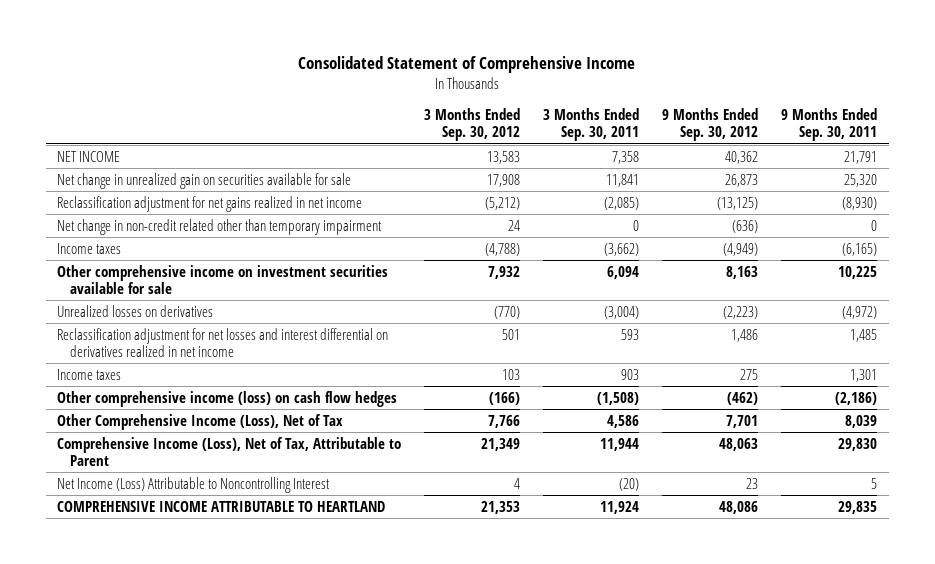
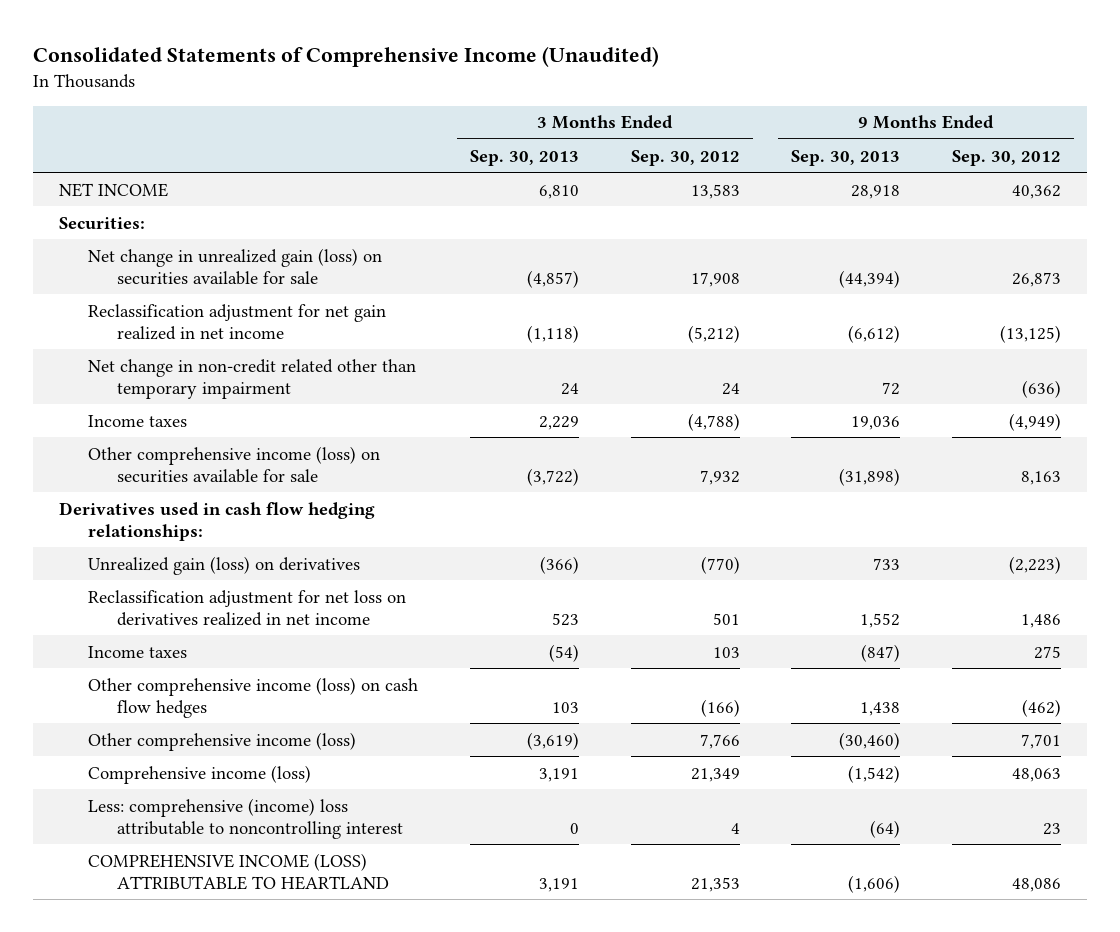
- Consolidated Statement of Comprehensive Income
+ Consolidated Statements of Comprehensive Income (Unaudited)
- | 3 Months Ended Sep. 30, 2012 | 3 Months Ended Sep. 30, 2011 | 9 Months Ended Sep. 30, 2012 | 9 Months Ended Sep. 30, 2011
+ | 3 Months Ended Sep. 30, 2013 | 3 Months Ended Sep. 30, 2012 | 9 Months Ended Sep. 30, 2013 | 9 Months Ended Sep. 30, 2012
- Net change in unrealized gain on securities available for sale | 17,908 | 11,841 | 26,873 | 25,320
- Reclassification adjustment for net gains realized in net income | (5,212) | (2,085) | (13,125) | (8,930)
+ Securities:
+ Net change in unrealized gain (loss) on securities available for sale | (4,857) | 17,908 | (44,394) | 26,873
+ Reclassification adjustment for net gain realized in net income | (1,118) | (5,212) | (6,612) | (13,125)
- Other comprehensive income on investment securities available for sale | 7,932 | 6,094 | 8,163 | 10,225
- Unrealized losses on derivatives | (770) | (3,004) | (2,223) | (4,972)
- Reclassification adjustment for net losses and interest differential on derivatives realized in net income | 501 | 593 | 1,486 | 1,485
+ Other comprehensive income (loss) on securities available for sale | (3,722) | 7,932 | (31,898) | 8,163
+ Derivatives used in cash flow hedging relationships:
+ Unrealized gain (loss) on derivatives | (366) | (770) | 733 | (2,223)
+ Reclassification adjustment for net loss on derivatives realized in net income | 523 | 501 | 1,552 | 1,486
- Other Comprehensive Income (Loss), Net of Tax | 7,766 | 4,586 | 7,701 | 8,039
- Comprehensive Income (Loss), Net of Tax, Attributable to Parent | 21,349 | 11,944 | 48,063 | 29,830
- Net Income (Loss) Attributable to Noncontrolling Interest | 4 | (20) | 23 | 5
- COMPREHENSIVE INCOME ATTRIBUTABLE TO HEARTLAND | 21,353 | 11,924 | 48,086 | 29,835
+ Other comprehensive income (loss) | (3,619) | 7,766 | (30,460) | 7,701
+ Comprehensive income (loss) | 3,191 | 21,349 | (1,542) | 48,063
+ Less: comprehensive (income) loss attributable to noncontrolling interest | 0 | 4 | (64) | 23
+ COMPREHENSIVE INCOME (LOSS) ATTRIBUTABLE TO HEARTLAND | 3,191 | 21,353 | (1,606) | 48,086

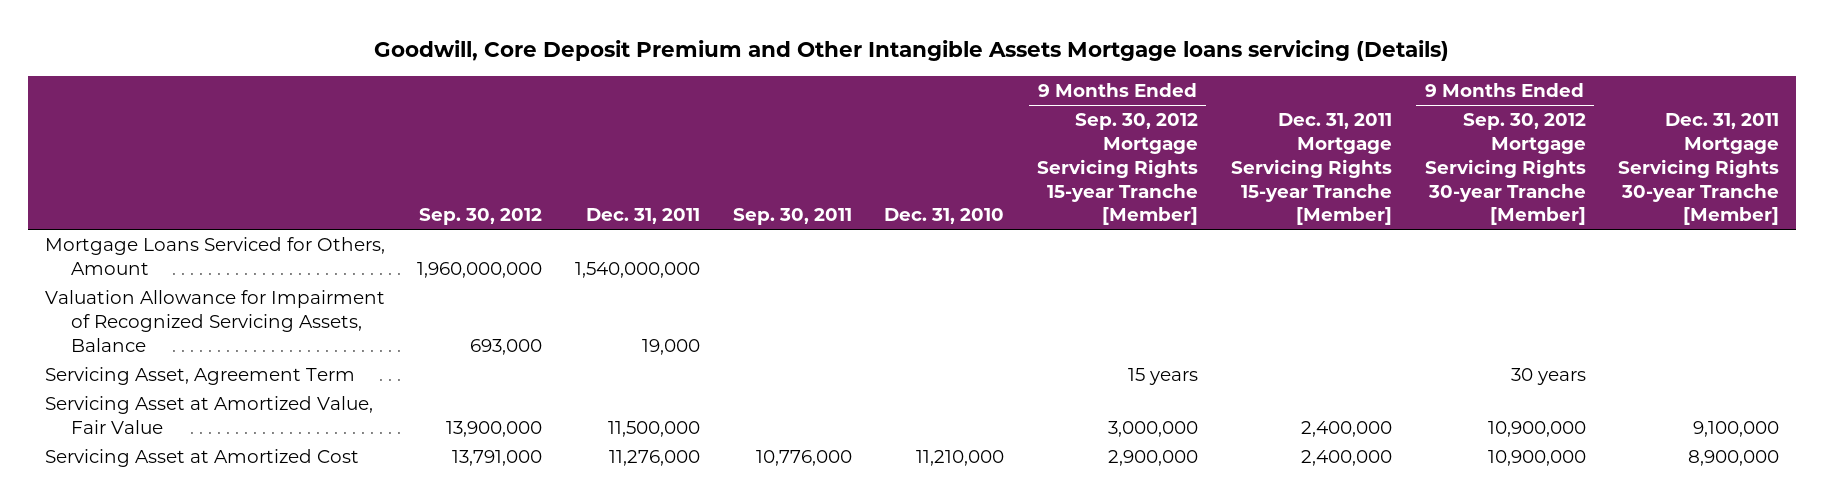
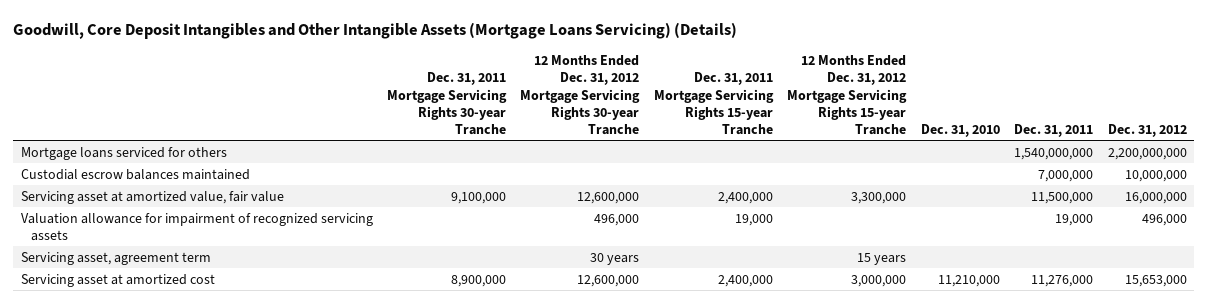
- Goodwill, Core Deposit Premium and Other Intangible Assets Mortgage loans servicing (Details)
+ Goodwill, Core Deposit Intangibles and Other Intangible Assets (Mortgage Loans Servicing) (Details)
- | Sep. 30, 2012 | Dec. 31, 2011 | Sep. 30, 2011 | Dec. 31, 2010 | 9 Months Ended Sep. 30, 2012 Mortgage Servicing Rights 15-year Tranche [Member] | Dec. 31, 2011 Mortgage Servicing Rights 15-year Tranche [Member] | 9 Months Ended Sep. 30, 2012 Mortgage Servicing Rights 30-year Tranche [Member] | Dec. 31, 2011 Mortgage Servicing Rights 30-year Tranche [Member]
+ | Dec. 31, 2011 Mortgage Servicing Rights 30-year Tranche | 12 Months Ended Dec. 31, 2012 Mortgage Servicing Rights 30-year Tranche | Dec. 31, 2011 Mortgage Servicing Rights 15-year Tranche | 12 Months Ended Dec. 31, 2012 Mortgage Servicing Rights 15-year Tranche | Dec. 31, 2010 | Dec. 31, 2011 | Dec. 31, 2012
- Mortgage Loans Serviced for Others, Amount | 1,960,000,000 | 1,540,000,000 | | | | | |
- Valuation Allowance for Impairment of Recognized Servicing Assets, Balance | 693,000 | 19,000 | | | | | |
- Servicing Asset, Agreement Term | | | | | 15 years | | 30 years |
- Servicing Asset at Amortized Value, Fair Value | 13,900,000 | 11,500,000 | | | 3,000,000 | 2,400,000 | 10,900,000 | 9,100,000
- Servicing Asset at Amortized Cost | 13,791,000 | 11,276,000 | 10,776,000 | 11,210,000 | 2,900,000 | 2,400,000 | 10,900,000 | 8,900,000
+ Mortgage loans serviced for others | | | | | | 1,540,000,000 | 2,200,000,000
+ Custodial escrow balances maintained | | | | | | 7,000,000 | 10,000,000
+ Servicing asset at amortized value, fair value | 9,100,000 | 12,600,000 | 2,400,000 | 3,300,000 | | 11,500,000 | 16,000,000
+ Valuation allowance for impairment of recognized servicing assets | | 496,000 | 19,000 | | | 19,000 | 496,000
+ Servicing asset, agreement term | | 30 years | | 15 years | | |
+ Servicing asset at amortized cost | 8,900,000 | 12,600,000 | 2,400,000 | 3,000,000 | 11,210,000 | 11,276,000 | 15,653,000

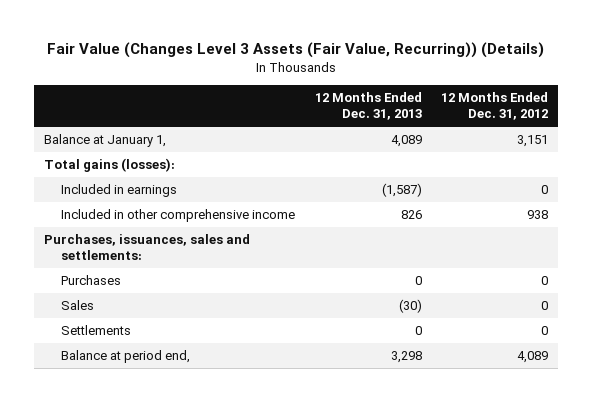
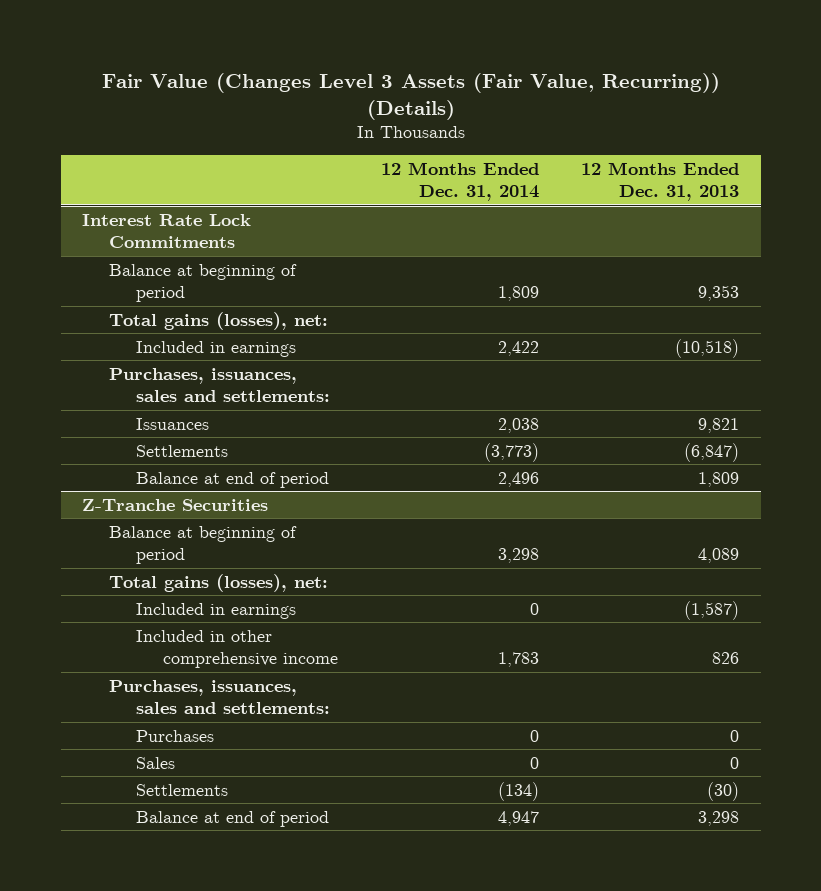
- | 12 Months Ended Dec. 31, 2013 | 12 Months Ended Dec. 31, 2012
+ | 12 Months Ended Dec. 31, 2014 | 12 Months Ended Dec. 31, 2013
- Balance at January 1, | 4,089 | 3,151
- Total gains (losses):
+ Interest Rate Lock Commitments
+ Balance at beginning of period | 1,809 | 9,353
+ Total gains (losses), net:
+ Included in earnings | 2,422 | (10,518)
+ Purchases, issuances, sales and settlements:
+ Issuances | 2,038 | 9,821
+ Settlements | (3,773) | (6,847)
+ Balance at end of period | 2,496 | 1,809
+ Z-Tranche Securities
+ Balance at beginning of period | 3,298 | 4,089
+ Total gains (losses), net:
- Sales | (30) | 0
- Settlements | 0 | 0
- Balance at period end, | 3,298 | 4,089
+ Sales | 0 | 0
+ Settlements | (134) | (30)
+ Balance at end of period | 4,947 | 3,298

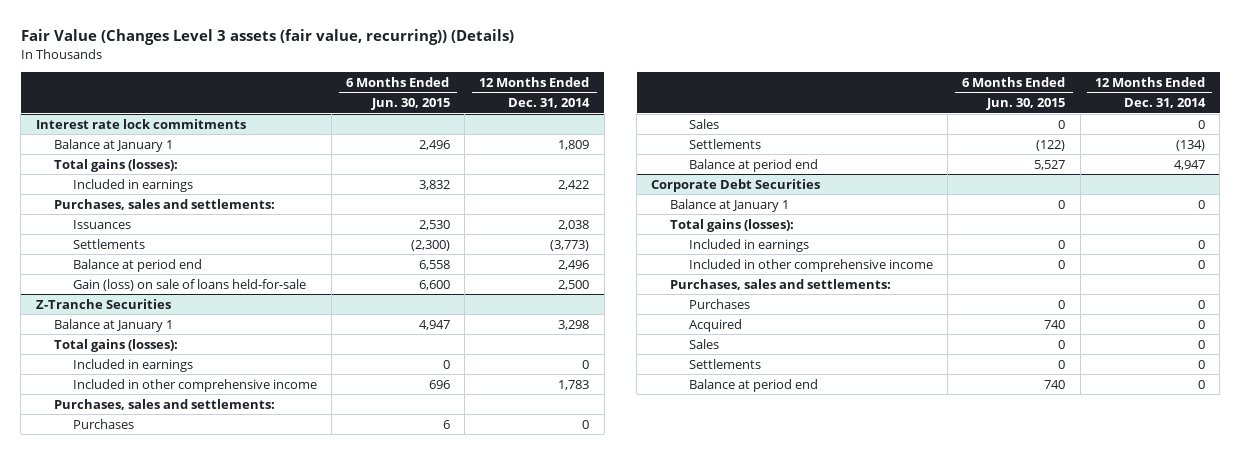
- Fair Value (Changes Level 3 Assets (Fair Value, Recurring)) (Details)
+ Fair Value (Changes Level 3 assets (fair value, recurring)) (Details)
- | 12 Months Ended Dec. 31, 2014 | 12 Months Ended Dec. 31, 2013
+ | 6 Months Ended Jun. 30, 2015 | 12 Months Ended Dec. 31, 2014
- Interest Rate Lock Commitments
- Balance at beginning of period | 1,809 | 9,353
- Total gains (losses), net:
+ Interest rate lock commitments
+ Balance at January 1 | 2,496 | 1,809
+ Total gains (losses):
- Purchases, issuances, sales and settlements:
+ Purchases, sales and settlements:
- Balance at end of period | 2,496 | 1,809
+ Balance at period end | 6,558 | 2,496
+ Gain (loss) on sale of loans held-for-sale | 6,600 | 2,500
@ Z-Tranche Securities
- Balance at beginning of period | 3,298 | 4,089
- Total gains (losses), net:
+ Balance at January 1 | 4,947 | 3,298
+ Total gains (losses):
- Purchases, issuances, sales and settlements:
+ Purchases, sales and settlements:
- Balance at end of period | 4,947 | 3,298
+ Balance at period end | 5,527 | 4,947
+ Corporate Debt Securities
+ Balance at January 1 | 0 | 0
+ Total gains (losses):
+ Included in earnings | 0 | 0
+ Included in other comprehensive income | 0 | 0
+ Purchases, sales and settlements:
+ Purchases | 0 | 0
+ Acquired | 740 | 0
+ Sales | 0 | 0
+ Settlements | 0 | 0
+ Balance at period end | 740 | 0

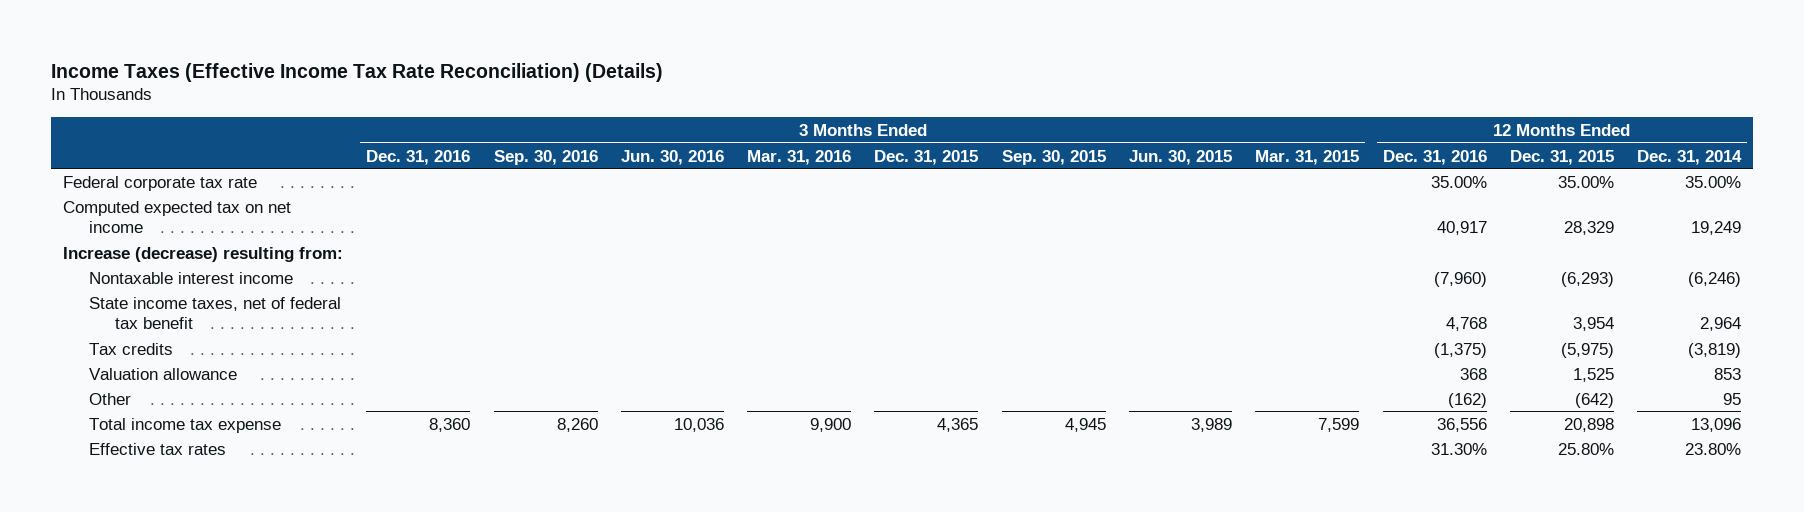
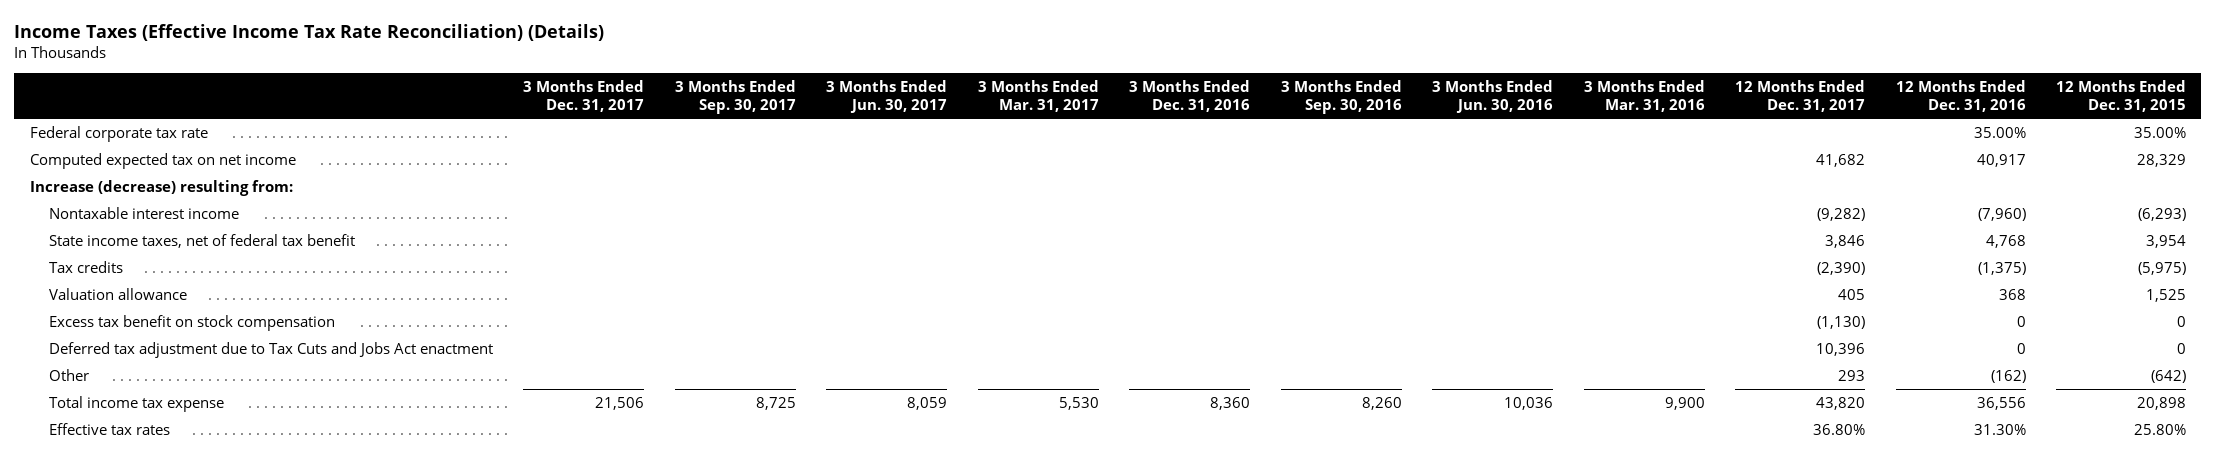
- | 3 Months Ended Dec. 31, 2016 | 3 Months Ended Sep. 30, 2016 | 3 Months Ended Jun. 30, 2016 | 3 Months Ended Mar. 31, 2016 | 3 Months Ended Dec. 31, 2015 | 3 Months Ended Sep. 30, 2015 | 3 Months Ended Jun. 30, 2015 | 3 Months Ended Mar. 31, 2015 | 12 Months Ended Dec. 31, 2016 | 12 Months Ended Dec. 31, 2015 | 12 Months Ended Dec. 31, 2014
+ | 3 Months Ended Dec. 31, 2017 | 3 Months Ended Sep. 30, 2017 | 3 Months Ended Jun. 30, 2017 | 3 Months Ended Mar. 31, 2017 | 3 Months Ended Dec. 31, 2016 | 3 Months Ended Sep. 30, 2016 | 3 Months Ended Jun. 30, 2016 | 3 Months Ended Mar. 31, 2016 | 12 Months Ended Dec. 31, 2017 | 12 Months Ended Dec. 31, 2016 | 12 Months Ended Dec. 31, 2015
+ Excess tax benefit on stock compensation | | | | | | | | | (1,130) | 0 | 0
+ Deferred tax adjustment due to Tax Cuts and Jobs Act enactment | | | | | | | | | 10,396 | 0 | 0

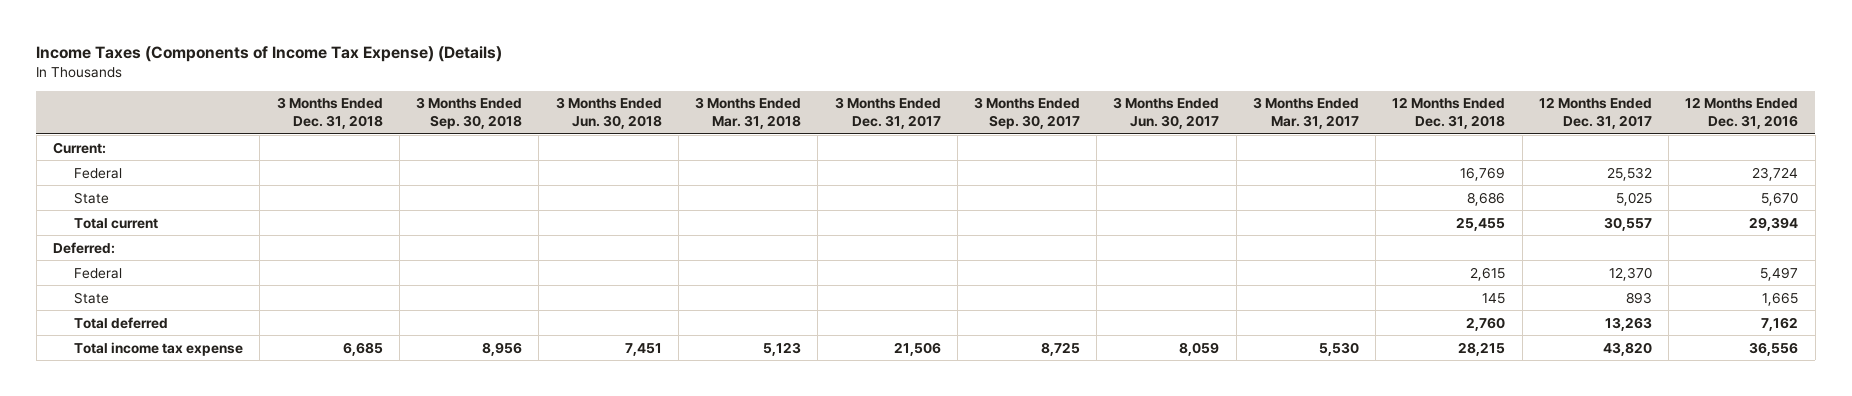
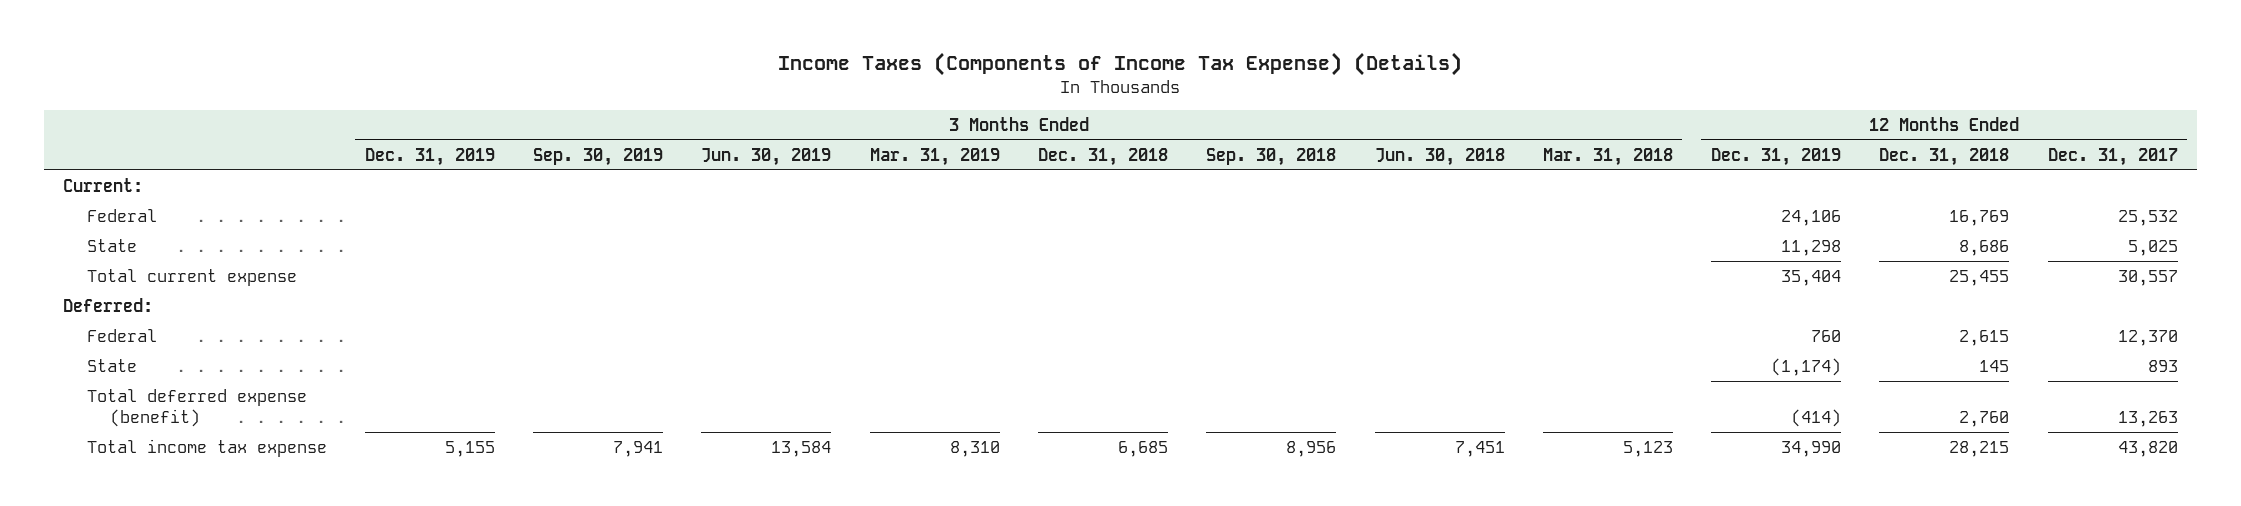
- | 3 Months Ended Dec. 31, 2018 | 3 Months Ended Sep. 30, 2018 | 3 Months Ended Jun. 30, 2018 | 3 Months Ended Mar. 31, 2018 | 3 Months Ended Dec. 31, 2017 | 3 Months Ended Sep. 30, 2017 | 3 Months Ended Jun. 30, 2017 | 3 Months Ended Mar. 31, 2017 | 12 Months Ended Dec. 31, 2018 | 12 Months Ended Dec. 31, 2017 | 12 Months Ended Dec. 31, 2016
+ | 3 Months Ended Dec. 31, 2019 | 3 Months Ended Sep. 30, 2019 | 3 Months Ended Jun. 30, 2019 | 3 Months Ended Mar. 31, 2019 | 3 Months Ended Dec. 31, 2018 | 3 Months Ended Sep. 30, 2018 | 3 Months Ended Jun. 30, 2018 | 3 Months Ended Mar. 31, 2018 | 12 Months Ended Dec. 31, 2019 | 12 Months Ended Dec. 31, 2018 | 12 Months Ended Dec. 31, 2017
- Total current | | | | | | | | | 25,455 | 30,557 | 29,394
+ Total current expense | | | | | | | | | 35,404 | 25,455 | 30,557
- Total deferred | | | | | | | | | 2,760 | 13,263 | 7,162
+ Total deferred expense (benefit) | | | | | | | | | (414) | 2,760 | 13,263

